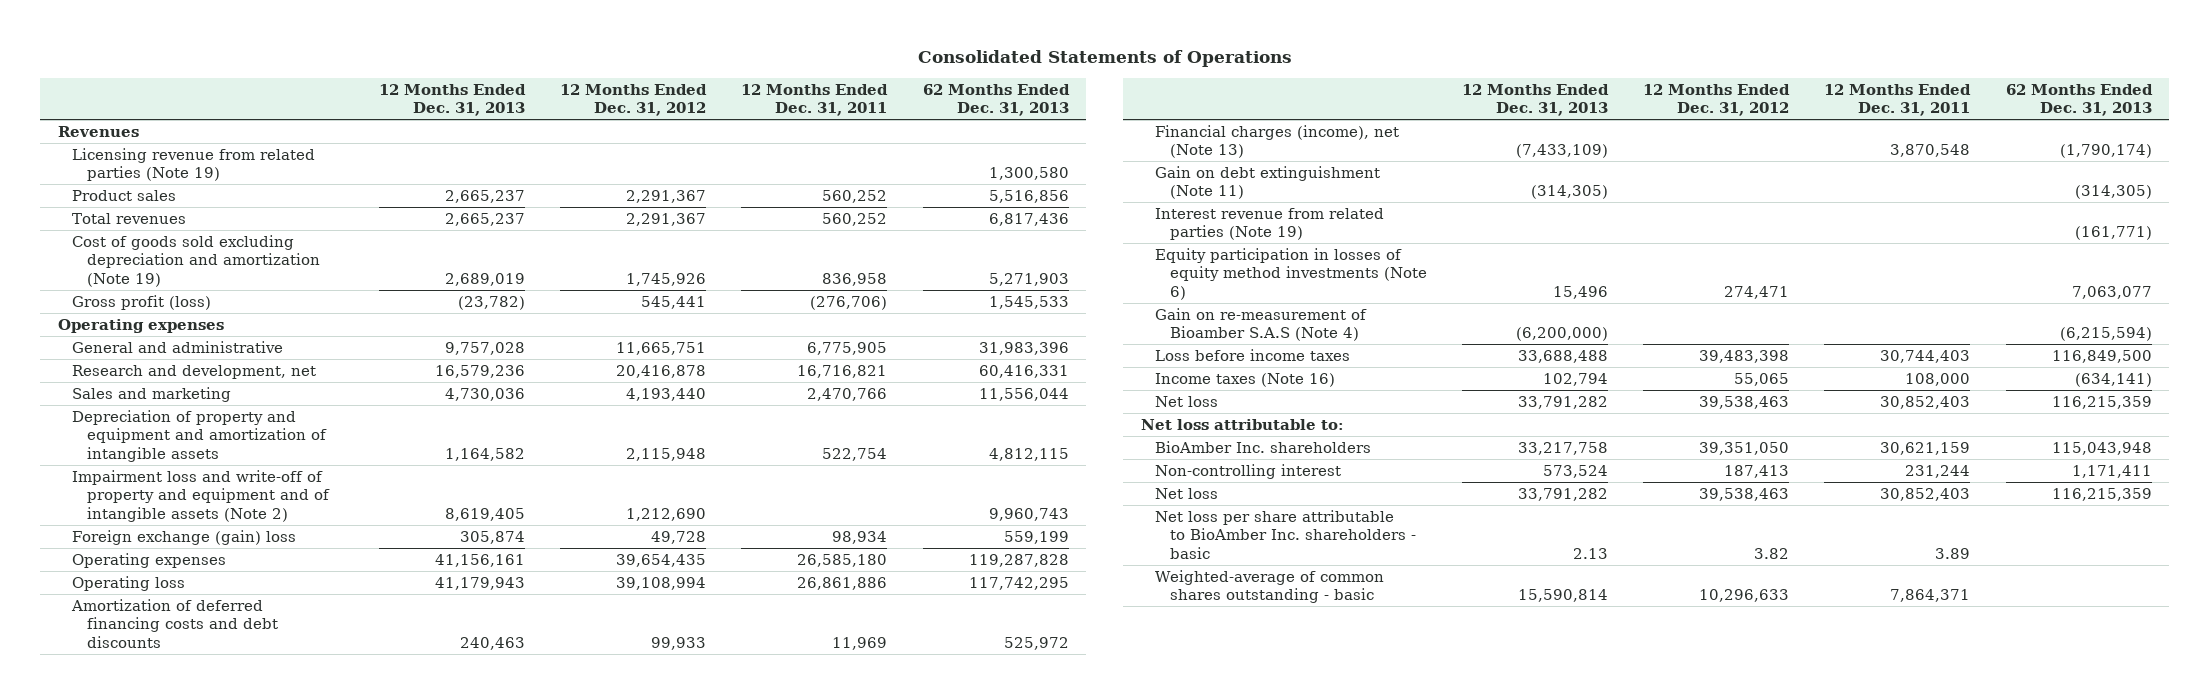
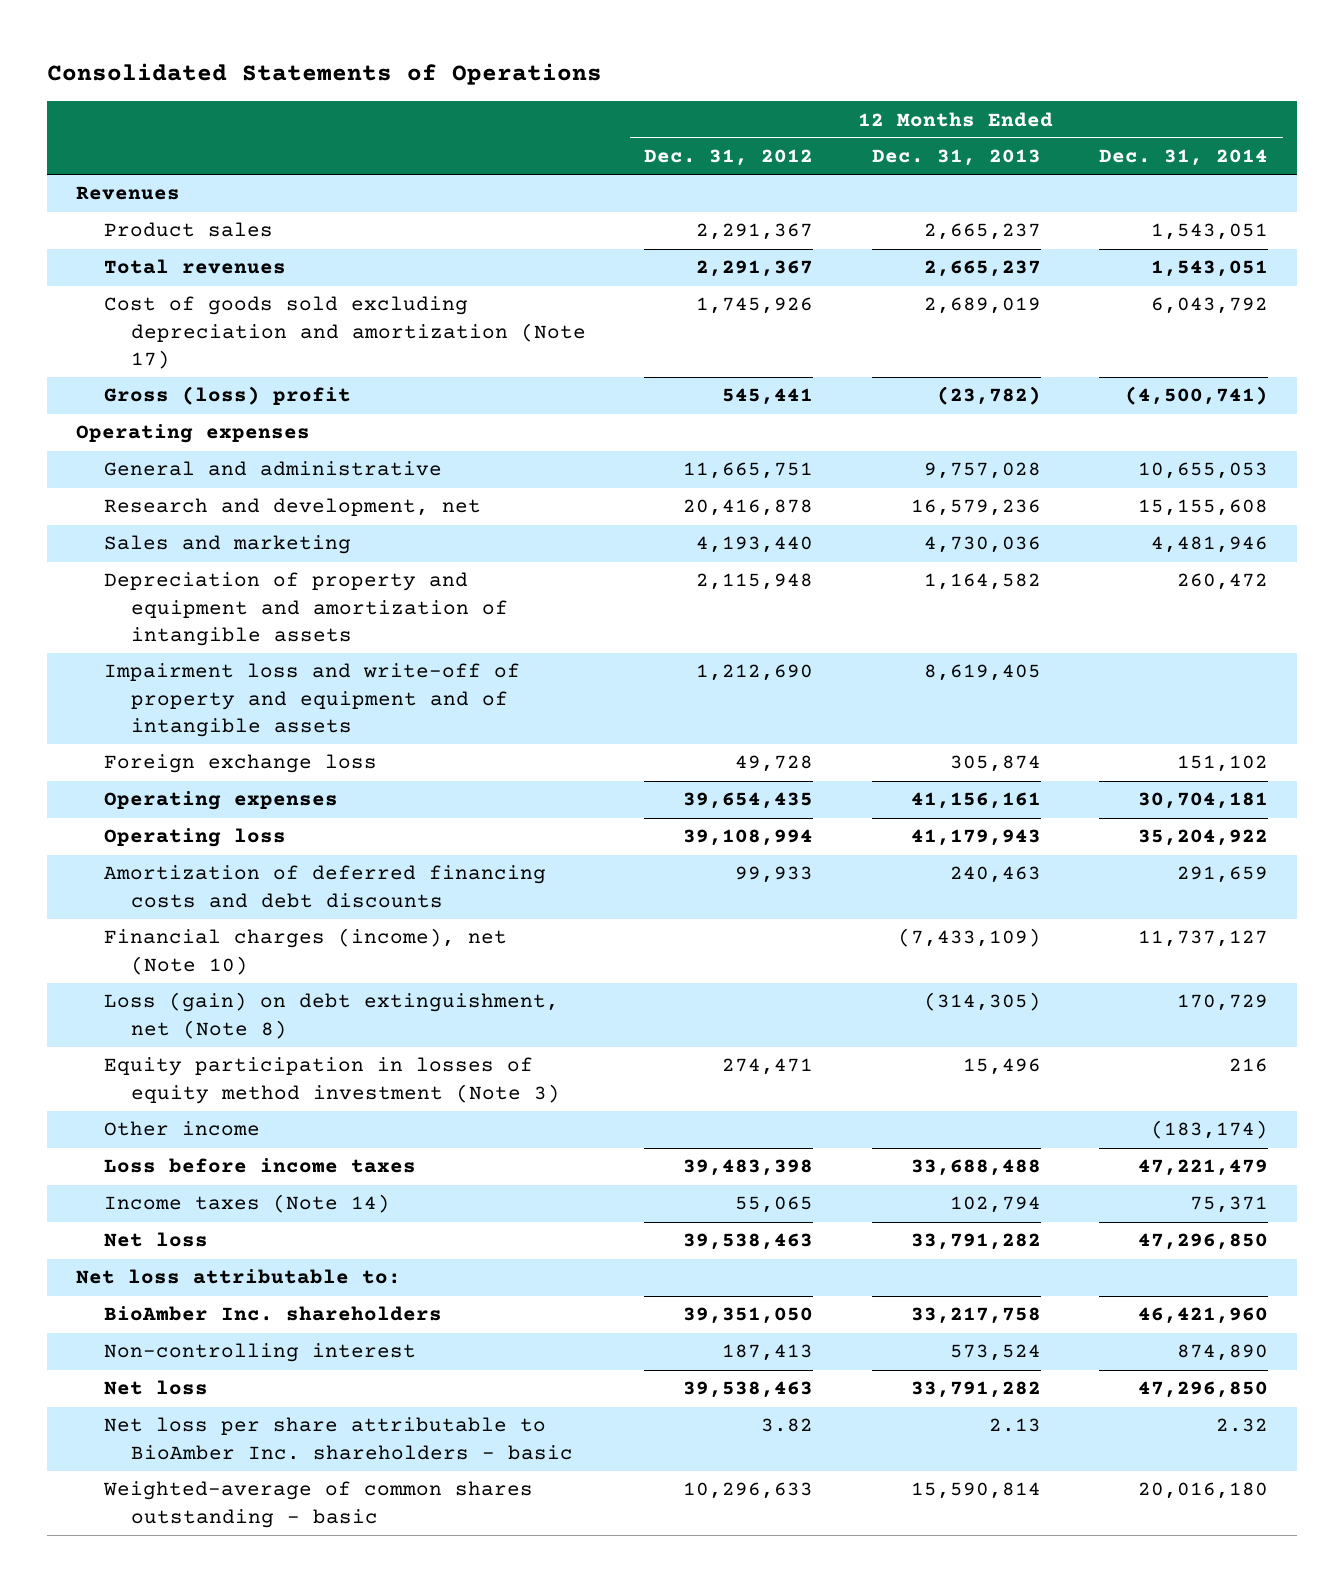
- | 12 Months Ended Dec. 31, 2013 | 12 Months Ended Dec. 31, 2012 | 12 Months Ended Dec. 31, 2011 | 62 Months Ended Dec. 31, 2013
+ | 12 Months Ended Dec. 31, 2012 | 12 Months Ended Dec. 31, 2013 | 12 Months Ended Dec. 31, 2014
- Licensing revenue from related parties (Note 19) | | | | 1,300,580
- Cost of goods sold excluding depreciation and amortization (Note 19) | 2,689,019 | 1,745,926 | 836,958 | 5,271,903
- Gross profit (loss) | (23,782) | 545,441 | (276,706) | 1,545,533
+ Cost of goods sold excluding depreciation and amortization (Note 17) | 1,745,926 | 2,689,019 | 6,043,792
+ Gross (loss) profit | 545,441 | (23,782) | (4,500,741)
- Impairment loss and write-off of property and equipment and of intangible assets (Note 2) | 8,619,405 | 1,212,690 | | 9,960,743
- Foreign exchange (gain) loss | 305,874 | 49,728 | 98,934 | 559,199
+ Impairment loss and write-off of property and equipment and of intangible assets | 1,212,690 | 8,619,405 |
+ Foreign exchange loss | 49,728 | 305,874 | 151,102
- Financial charges (income), net (Note 13) | (7,433,109) | | 3,870,548 | (1,790,174)
- Gain on debt extinguishment (Note 11) | (314,305) | | | (314,305)
- Interest revenue from related parties (Note 19) | | | | (161,771)
- Equity participation in losses of equity method investments (Note 6) | 15,496 | 274,471 | | 7,063,077
- Gain on re-measurement of Bioamber S.A.S (Note 4) | (6,200,000) | | | (6,215,594)
+ Financial charges (income), net (Note 10) | | (7,433,109) | 11,737,127
+ Loss (gain) on debt extinguishment, net (Note 8) | | (314,305) | 170,729
+ Equity participation in losses of equity method investment (Note 3) | 274,471 | 15,496 | 216
+ Other income | | | (183,174)
- Income taxes (Note 16) | 102,794 | 55,065 | 108,000 | (634,141)
+ Income taxes (Note 14) | 55,065 | 102,794 | 75,371

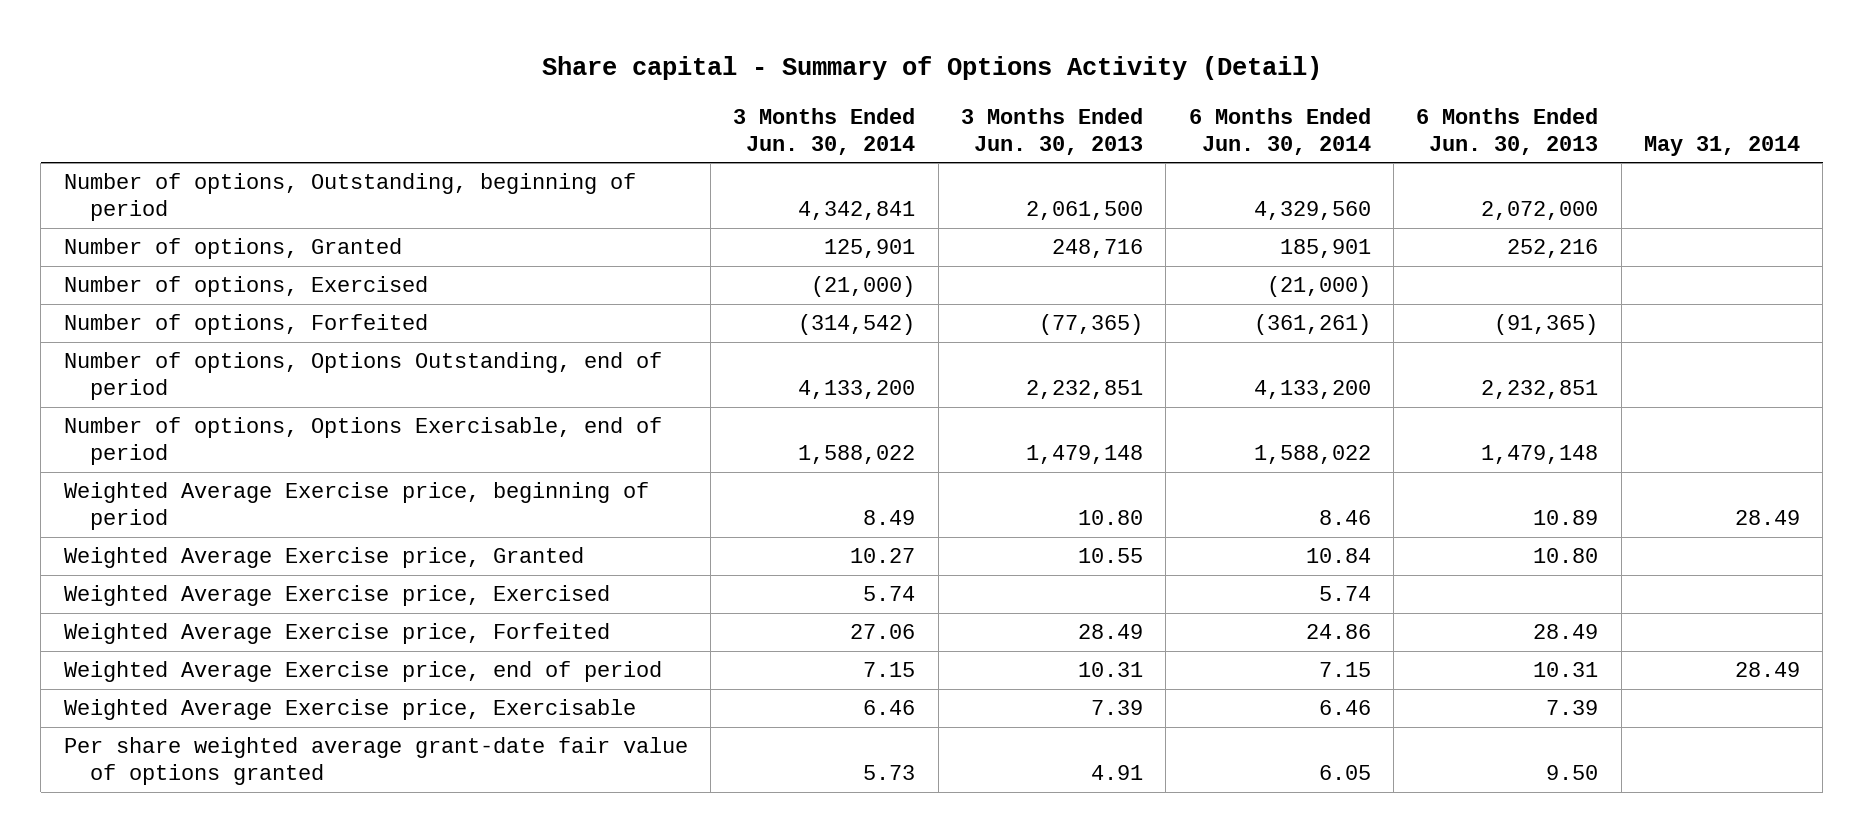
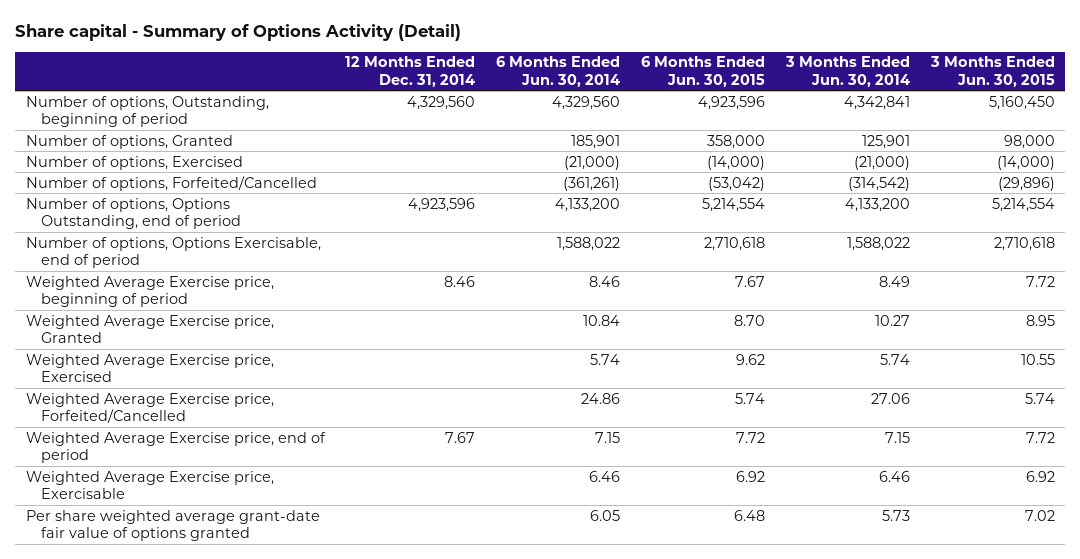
- | 3 Months Ended Jun. 30, 2014 | 3 Months Ended Jun. 30, 2013 | 6 Months Ended Jun. 30, 2014 | 6 Months Ended Jun. 30, 2013 | May 31, 2014
+ | 12 Months Ended Dec. 31, 2014 | 6 Months Ended Jun. 30, 2014 | 6 Months Ended Jun. 30, 2015 | 3 Months Ended Jun. 30, 2014 | 3 Months Ended Jun. 30, 2015
- Number of options, Forfeited | (314,542) | (77,365) | (361,261) | (91,365) |
+ Number of options, Forfeited/Cancelled | | (361,261) | (53,042) | (314,542) | (29,896)
- Weighted Average Exercise price, Forfeited | 27.06 | 28.49 | 24.86 | 28.49 |
+ Weighted Average Exercise price, Forfeited/Cancelled | | 24.86 | 5.74 | 27.06 | 5.74

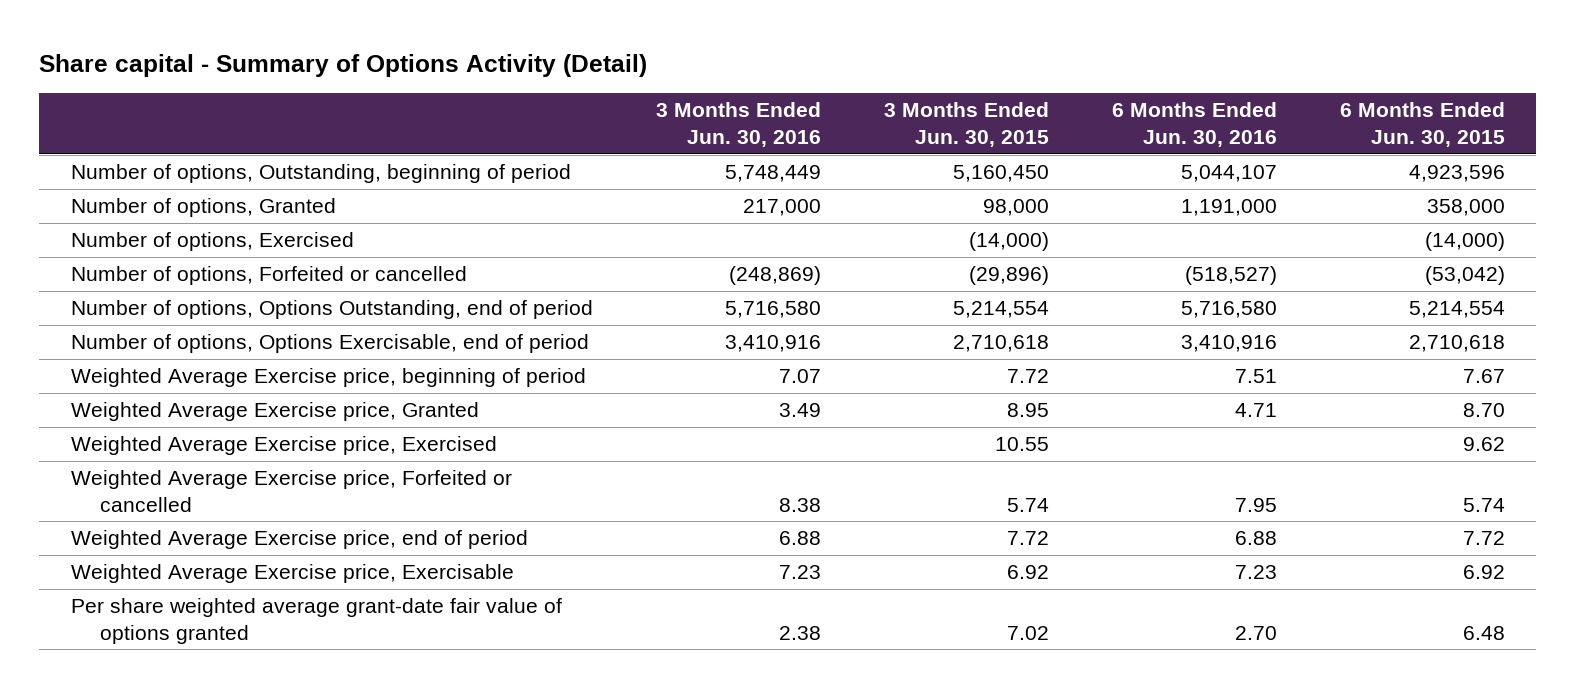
- | 12 Months Ended Dec. 31, 2014 | 6 Months Ended Jun. 30, 2014 | 6 Months Ended Jun. 30, 2015 | 3 Months Ended Jun. 30, 2014 | 3 Months Ended Jun. 30, 2015
+ | 3 Months Ended Jun. 30, 2016 | 3 Months Ended Jun. 30, 2015 | 6 Months Ended Jun. 30, 2016 | 6 Months Ended Jun. 30, 2015
- Number of options, Forfeited/Cancelled | | (361,261) | (53,042) | (314,542) | (29,896)
+ Number of options, Forfeited or cancelled | (248,869) | (29,896) | (518,527) | (53,042)
- Weighted Average Exercise price, Forfeited/Cancelled | | 24.86 | 5.74 | 27.06 | 5.74
+ Weighted Average Exercise price, Forfeited or cancelled | 8.38 | 5.74 | 7.95 | 5.74

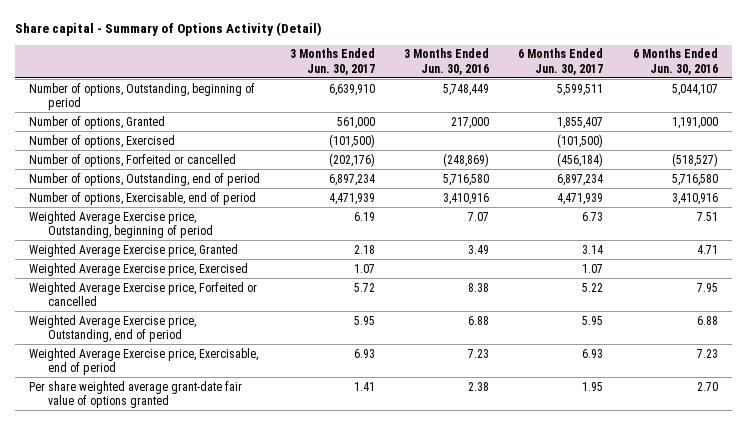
- | 3 Months Ended Jun. 30, 2016 | 3 Months Ended Jun. 30, 2015 | 6 Months Ended Jun. 30, 2016 | 6 Months Ended Jun. 30, 2015
+ | 3 Months Ended Jun. 30, 2017 | 3 Months Ended Jun. 30, 2016 | 6 Months Ended Jun. 30, 2017 | 6 Months Ended Jun. 30, 2016
- Number of options, Options Outstanding, end of period | 5,716,580 | 5,214,554 | 5,716,580 | 5,214,554
- Number of options, Options Exercisable, end of period | 3,410,916 | 2,710,618 | 3,410,916 | 2,710,618
- Weighted Average Exercise price, beginning of period | 7.07 | 7.72 | 7.51 | 7.67
+ Number of options, Outstanding, end of period | 6,897,234 | 5,716,580 | 6,897,234 | 5,716,580
+ Number of options, Exercisable, end of period | 4,471,939 | 3,410,916 | 4,471,939 | 3,410,916
+ Weighted Average Exercise price, Outstanding, beginning of period | 6.19 | 7.07 | 6.73 | 7.51
- Weighted Average Exercise price, end of period | 6.88 | 7.72 | 6.88 | 7.72
- Weighted Average Exercise price, Exercisable | 7.23 | 6.92 | 7.23 | 6.92
+ Weighted Average Exercise price, Outstanding, end of period | 5.95 | 6.88 | 5.95 | 6.88
+ Weighted Average Exercise price, Exercisable, end of period | 6.93 | 7.23 | 6.93 | 7.23

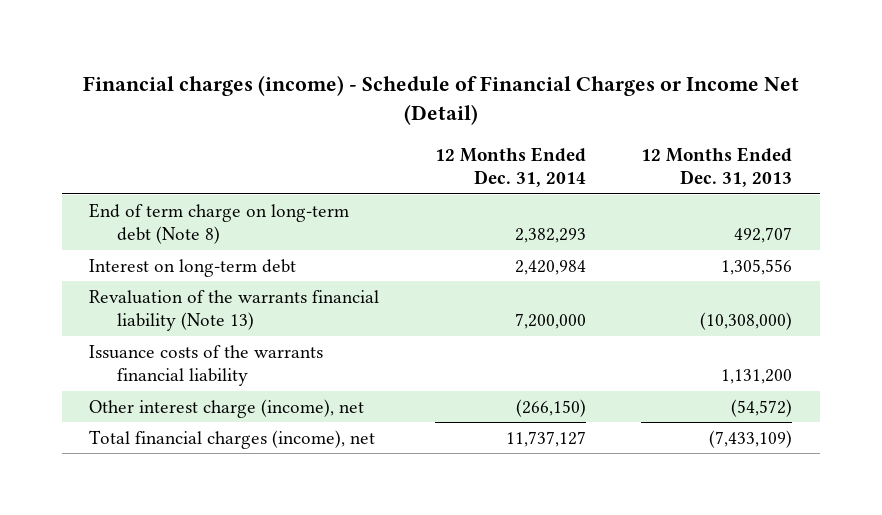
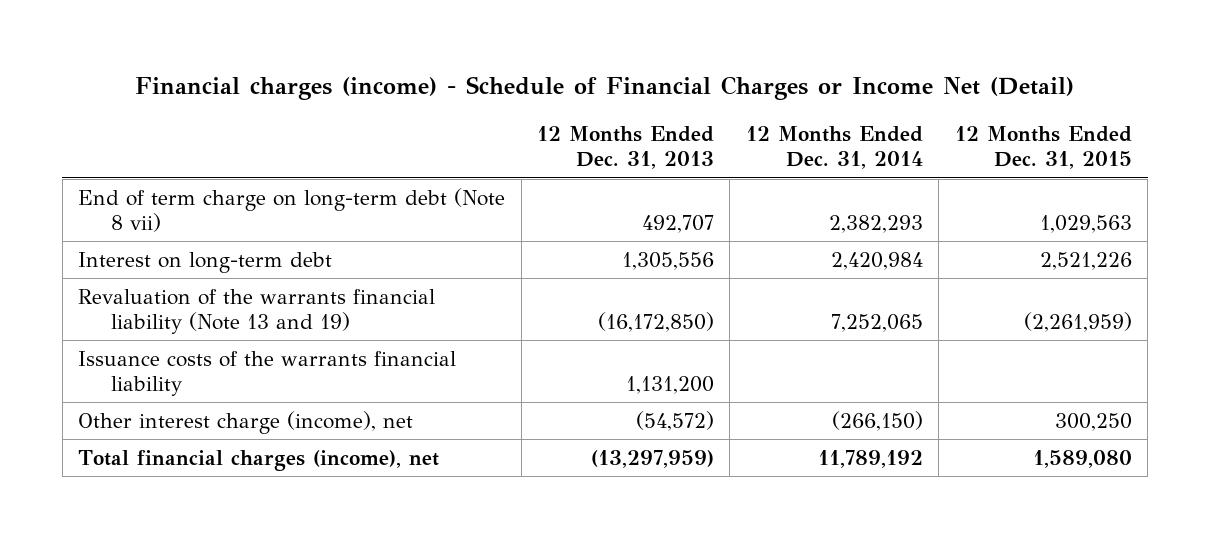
- | 12 Months Ended Dec. 31, 2014 | 12 Months Ended Dec. 31, 2013
+ | 12 Months Ended Dec. 31, 2013 | 12 Months Ended Dec. 31, 2014 | 12 Months Ended Dec. 31, 2015
- End of term charge on long-term debt (Note 8) | 2,382,293 | 492,707
+ End of term charge on long-term debt (Note 8 vii) | 492,707 | 2,382,293 | 1,029,563
- Revaluation of the warrants financial liability (Note 13) | 7,200,000 | (10,308,000)
+ Revaluation of the warrants financial liability (Note 13 and 19) | (16,172,850) | 7,252,065 | (2,261,959)
- Total financial charges (income), net | 11,737,127 | (7,433,109)
+ Total financial charges (income), net | (13,297,959) | 11,789,192 | 1,589,080

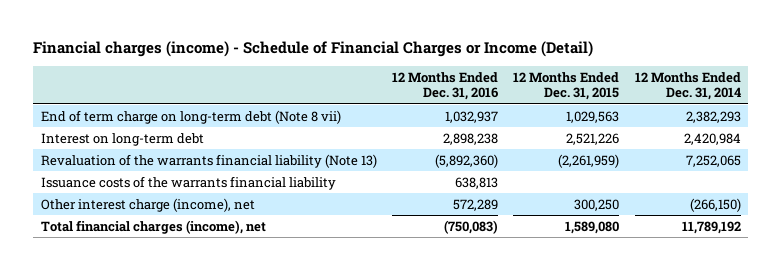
- Financial charges (income) - Schedule of Financial Charges or Income Net (Detail)
+ Financial charges (income) - Schedule of Financial Charges or Income (Detail)
- | 12 Months Ended Dec. 31, 2013 | 12 Months Ended Dec. 31, 2014 | 12 Months Ended Dec. 31, 2015
+ | 12 Months Ended Dec. 31, 2016 | 12 Months Ended Dec. 31, 2015 | 12 Months Ended Dec. 31, 2014
- Revaluation of the warrants financial liability (Note 13 and 19) | (16,172,850) | 7,252,065 | (2,261,959)
+ Revaluation of the warrants financial liability (Note 13) | (5,892,360) | (2,261,959) | 7,252,065

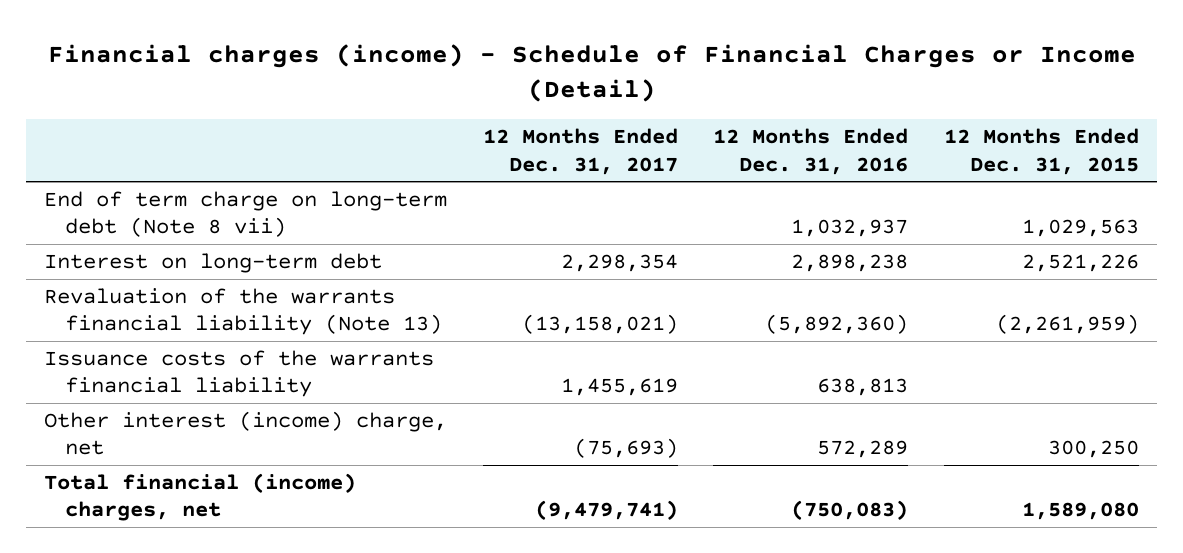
- | 12 Months Ended Dec. 31, 2016 | 12 Months Ended Dec. 31, 2015 | 12 Months Ended Dec. 31, 2014
+ | 12 Months Ended Dec. 31, 2017 | 12 Months Ended Dec. 31, 2016 | 12 Months Ended Dec. 31, 2015
- Other interest charge (income), net | 572,289 | 300,250 | (266,150)
- Total financial charges (income), net | (750,083) | 1,589,080 | 11,789,192
+ Other interest (income) charge, net | (75,693) | 572,289 | 300,250
+ Total financial (income) charges, net | (9,479,741) | (750,083) | 1,589,080

